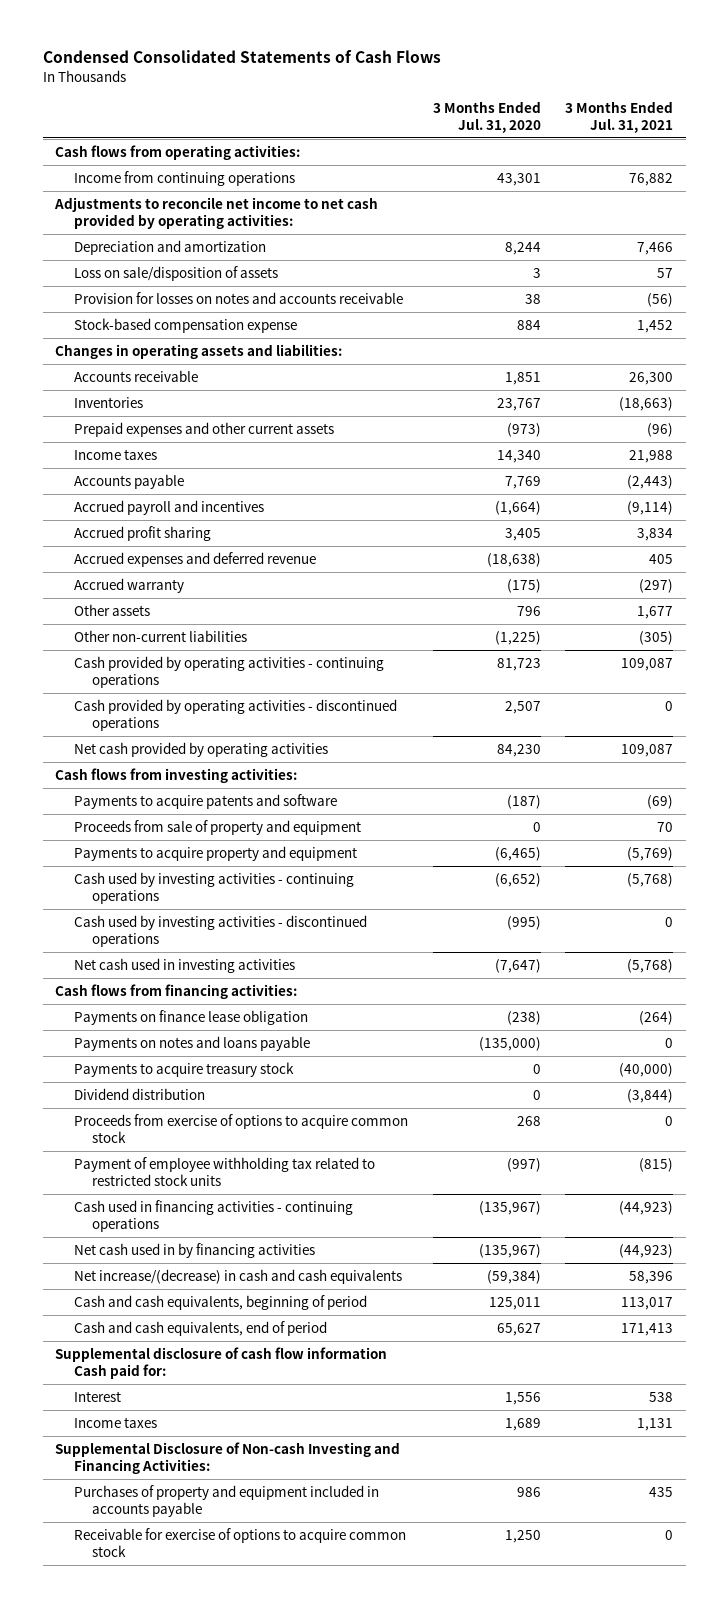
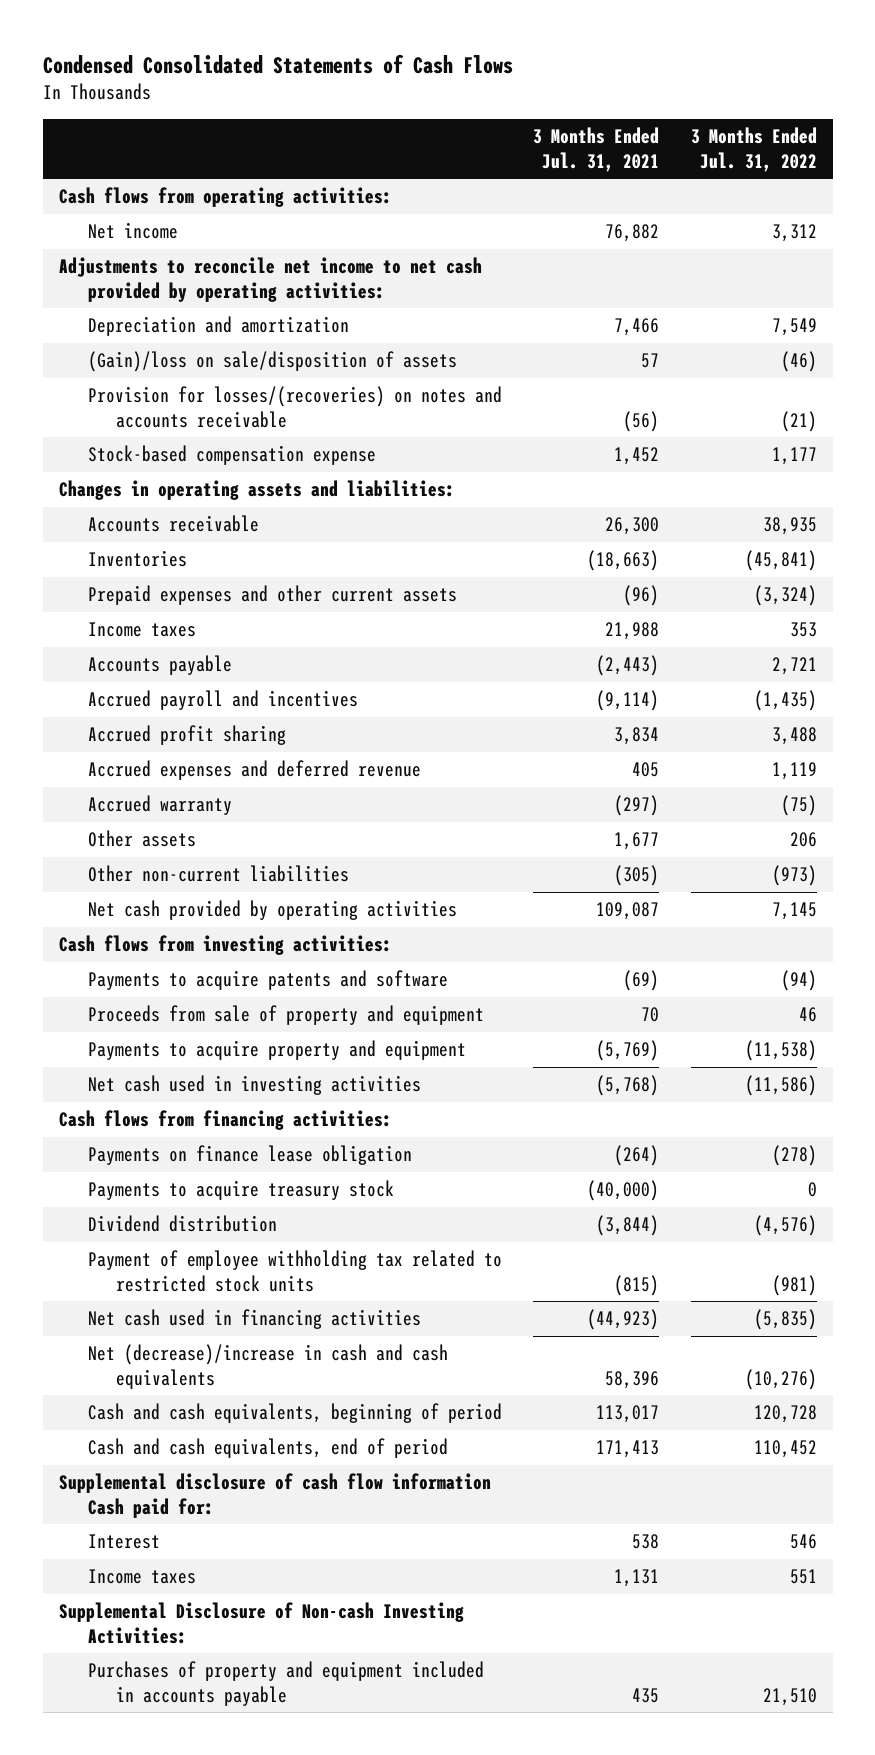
- | 3 Months Ended Jul. 31, 2020 | 3 Months Ended Jul. 31, 2021
+ | 3 Months Ended Jul. 31, 2021 | 3 Months Ended Jul. 31, 2022
- Income from continuing operations | 43,301 | 76,882
+ Net income | 76,882 | 3,312
- Loss on sale/disposition of assets | 3 | 57
- Provision for losses on notes and accounts receivable | 38 | (56)
+ (Gain)/loss on sale/disposition of assets | 57 | (46)
+ Provision for losses/(recoveries) on notes and accounts receivable | (56) | (21)
- Cash provided by operating activities - continuing operations | 81,723 | 109,087
- Cash provided by operating activities - discontinued operations | 2,507 | 0
- Cash used by investing activities - continuing operations | (6,652) | (5,768)
- Cash used by investing activities - discontinued operations | (995) | 0
- Payments on notes and loans payable | (135,000) | 0
- Proceeds from exercise of options to acquire common stock | 268 | 0
- Cash used in financing activities - continuing operations | (135,967) | (44,923)
- Net cash used in by financing activities | (135,967) | (44,923)
- Net increase/(decrease) in cash and cash equivalents | (59,384) | 58,396
+ Net cash used in financing activities | (44,923) | (5,835)
+ Net (decrease)/increase in cash and cash equivalents | 58,396 | (10,276)
- Supplemental Disclosure of Non-cash Investing and Financing Activities:
+ Supplemental Disclosure of Non-cash Investing Activities:
- Receivable for exercise of options to acquire common stock | 1,250 | 0

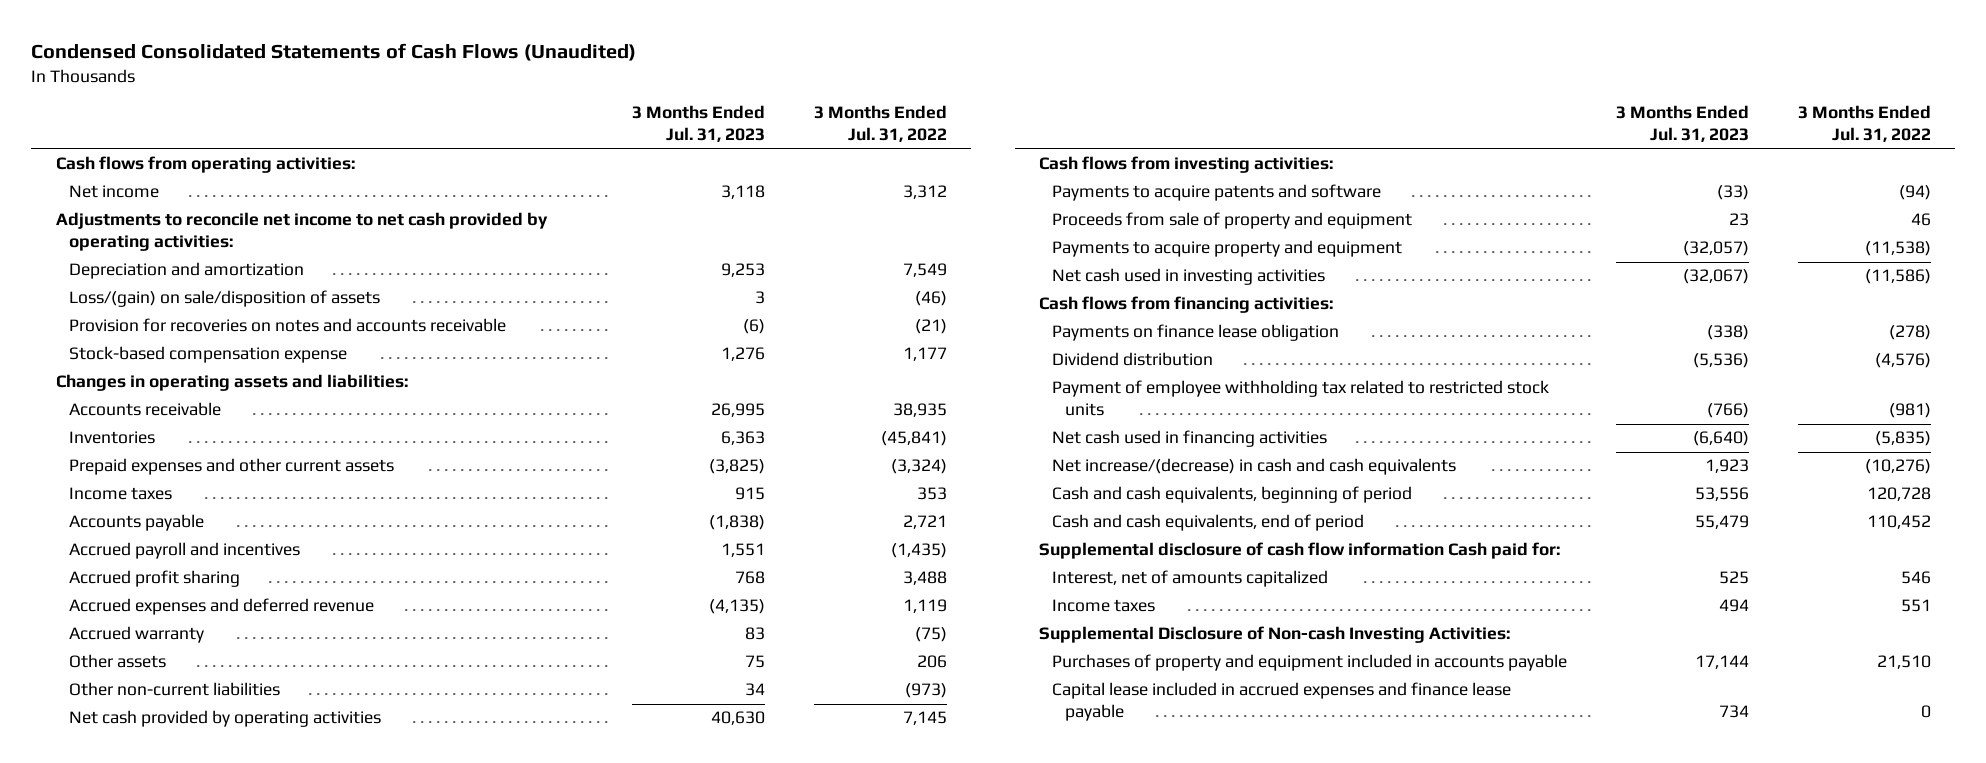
- Condensed Consolidated Statements of Cash Flows
+ Condensed Consolidated Statements of Cash Flows (Unaudited)
- | 3 Months Ended Jul. 31, 2021 | 3 Months Ended Jul. 31, 2022
+ | 3 Months Ended Jul. 31, 2023 | 3 Months Ended Jul. 31, 2022
- (Gain)/loss on sale/disposition of assets | 57 | (46)
- Provision for losses/(recoveries) on notes and accounts receivable | (56) | (21)
+ Loss/(gain) on sale/disposition of assets | 3 | (46)
+ Provision for recoveries on notes and accounts receivable | (6) | (21)
- Payments to acquire treasury stock | (40,000) | 0
- Net (decrease)/increase in cash and cash equivalents | 58,396 | (10,276)
+ Net increase/(decrease) in cash and cash equivalents | 1,923 | (10,276)
- Interest | 538 | 546
+ Interest, net of amounts capitalized | 525 | 546
+ Capital lease included in accrued expenses and finance lease payable | 734 | 0

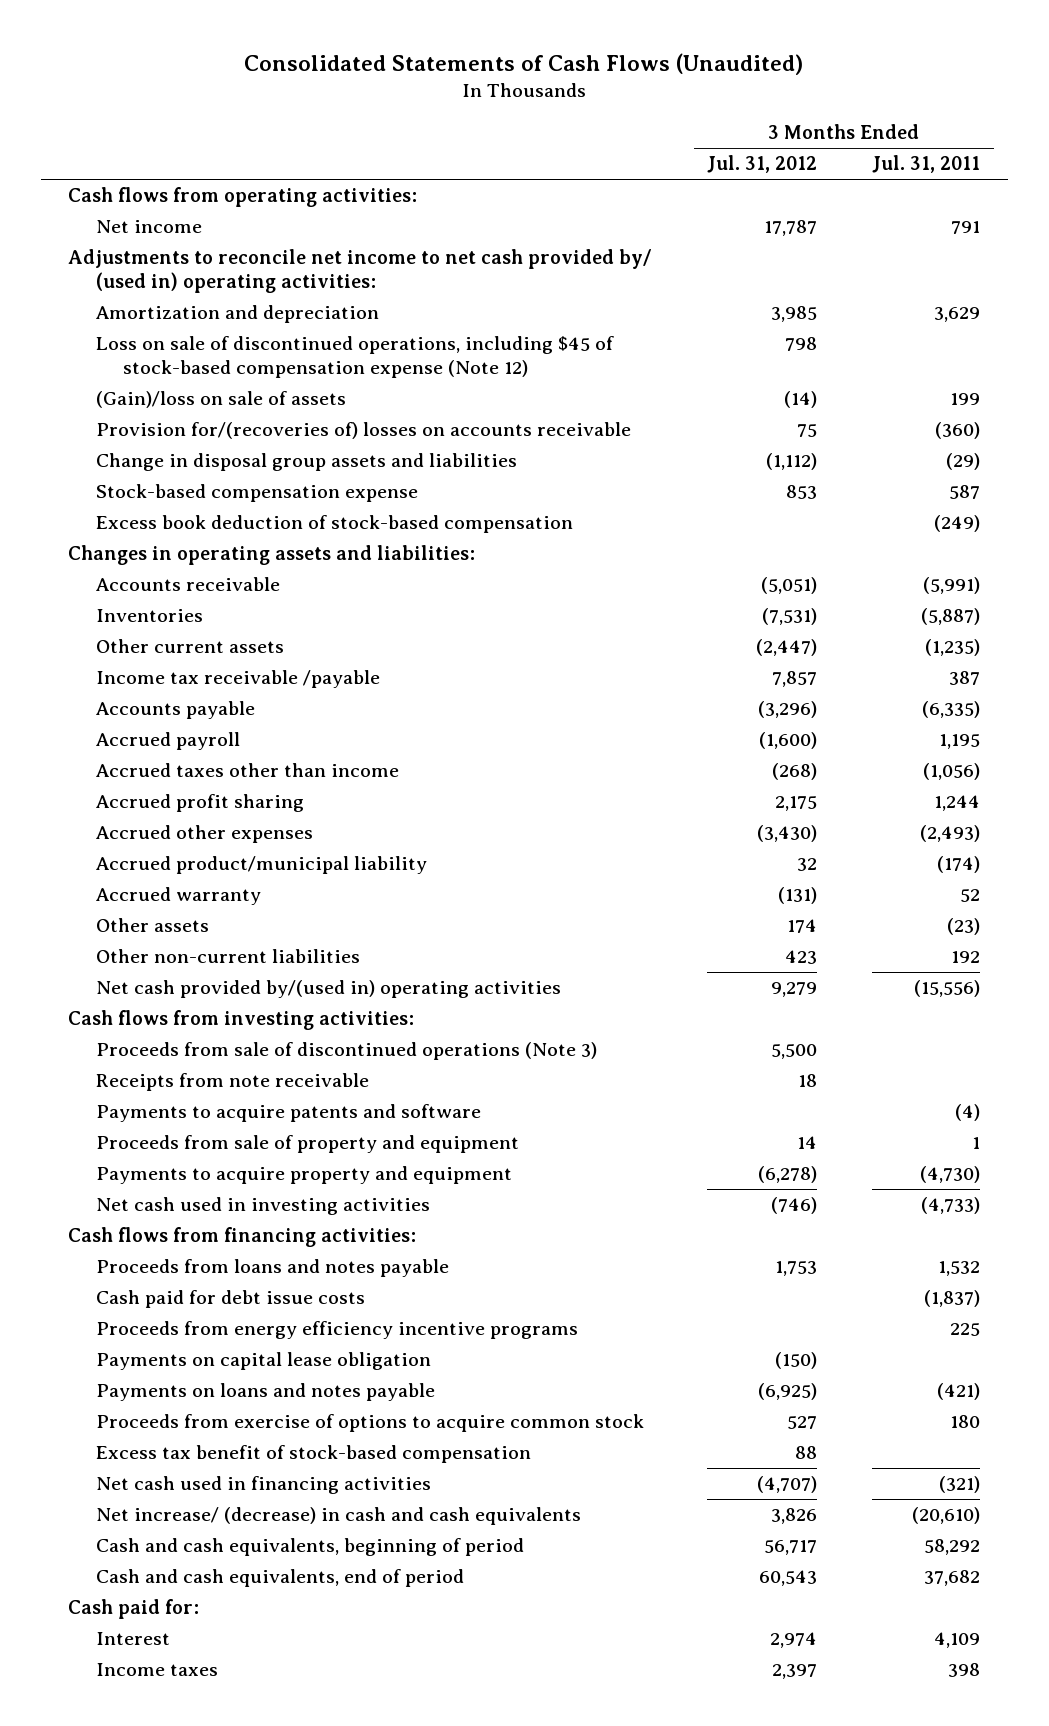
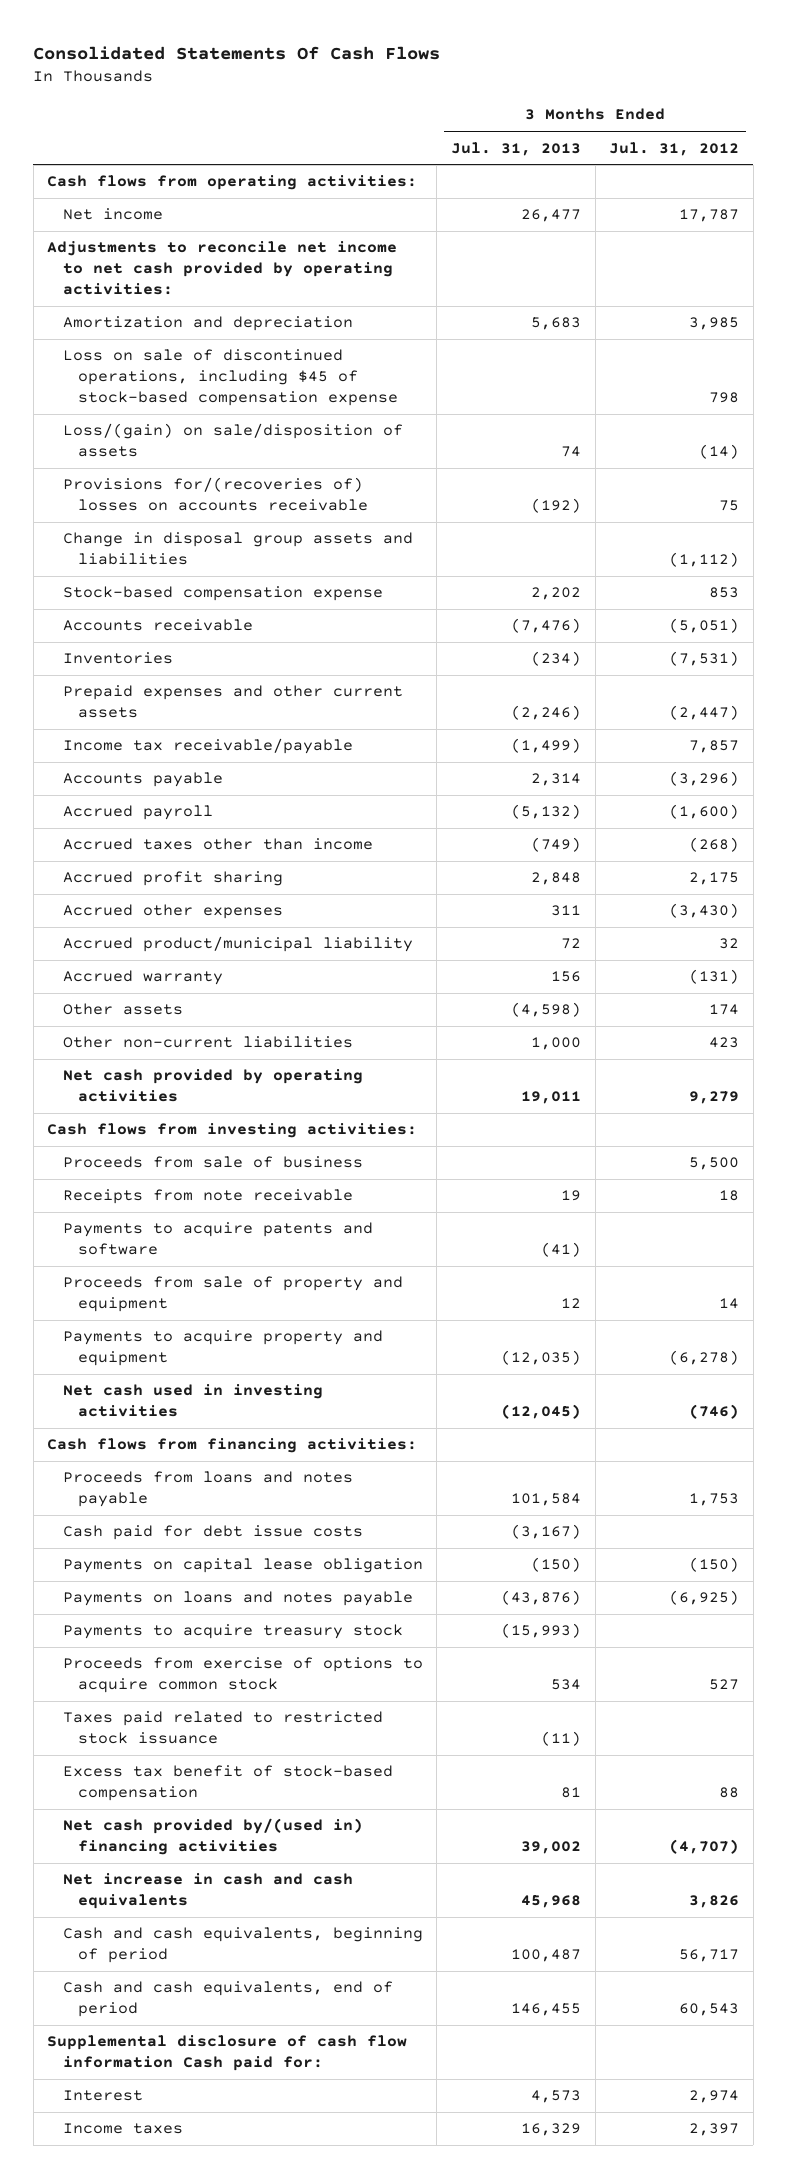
- Consolidated Statements of Cash Flows (Unaudited)
+ Consolidated Statements Of Cash Flows
- | 3 Months Ended Jul. 31, 2012 | 3 Months Ended Jul. 31, 2011
+ | 3 Months Ended Jul. 31, 2013 | 3 Months Ended Jul. 31, 2012
- Adjustments to reconcile net income to net cash provided by/ (used in) operating activities:
+ Adjustments to reconcile net income to net cash provided by operating activities:
- Loss on sale of discontinued operations, including $45 of stock-based compensation expense (Note 12) | 798 |
- (Gain)/loss on sale of assets | (14) | 199
- Provision for/(recoveries of) losses on accounts receivable | 75 | (360)
+ Loss on sale of discontinued operations, including $45 of stock-based compensation expense | | 798
+ Loss/(gain) on sale/disposition of assets | 74 | (14)
+ Provisions for/(recoveries of) losses on accounts receivable | (192) | 75
- Excess book deduction of stock-based compensation | | (249)
- Changes in operating assets and liabilities:
- Other current assets | (2,447) | (1,235)
- Income tax receivable /payable | 7,857 | 387
+ Prepaid expenses and other current assets | (2,246) | (2,447)
+ Income tax receivable/payable | (1,499) | 7,857
- Net cash provided by/(used in) operating activities | 9,279 | (15,556)
+ Net cash provided by operating activities | 19,011 | 9,279
- Proceeds from sale of discontinued operations (Note 3) | 5,500 |
+ Proceeds from sale of business | | 5,500
- Proceeds from energy efficiency incentive programs | | 225
+ Payments to acquire treasury stock | (15,993) |
+ Taxes paid related to restricted stock issuance | (11) |
- Net cash used in financing activities | (4,707) | (321)
- Net increase/ (decrease) in cash and cash equivalents | 3,826 | (20,610)
+ Net cash provided by/(used in) financing activities | 39,002 | (4,707)
+ Net increase in cash and cash equivalents | 45,968 | 3,826
- Cash paid for:
+ Supplemental disclosure of cash flow information Cash paid for:

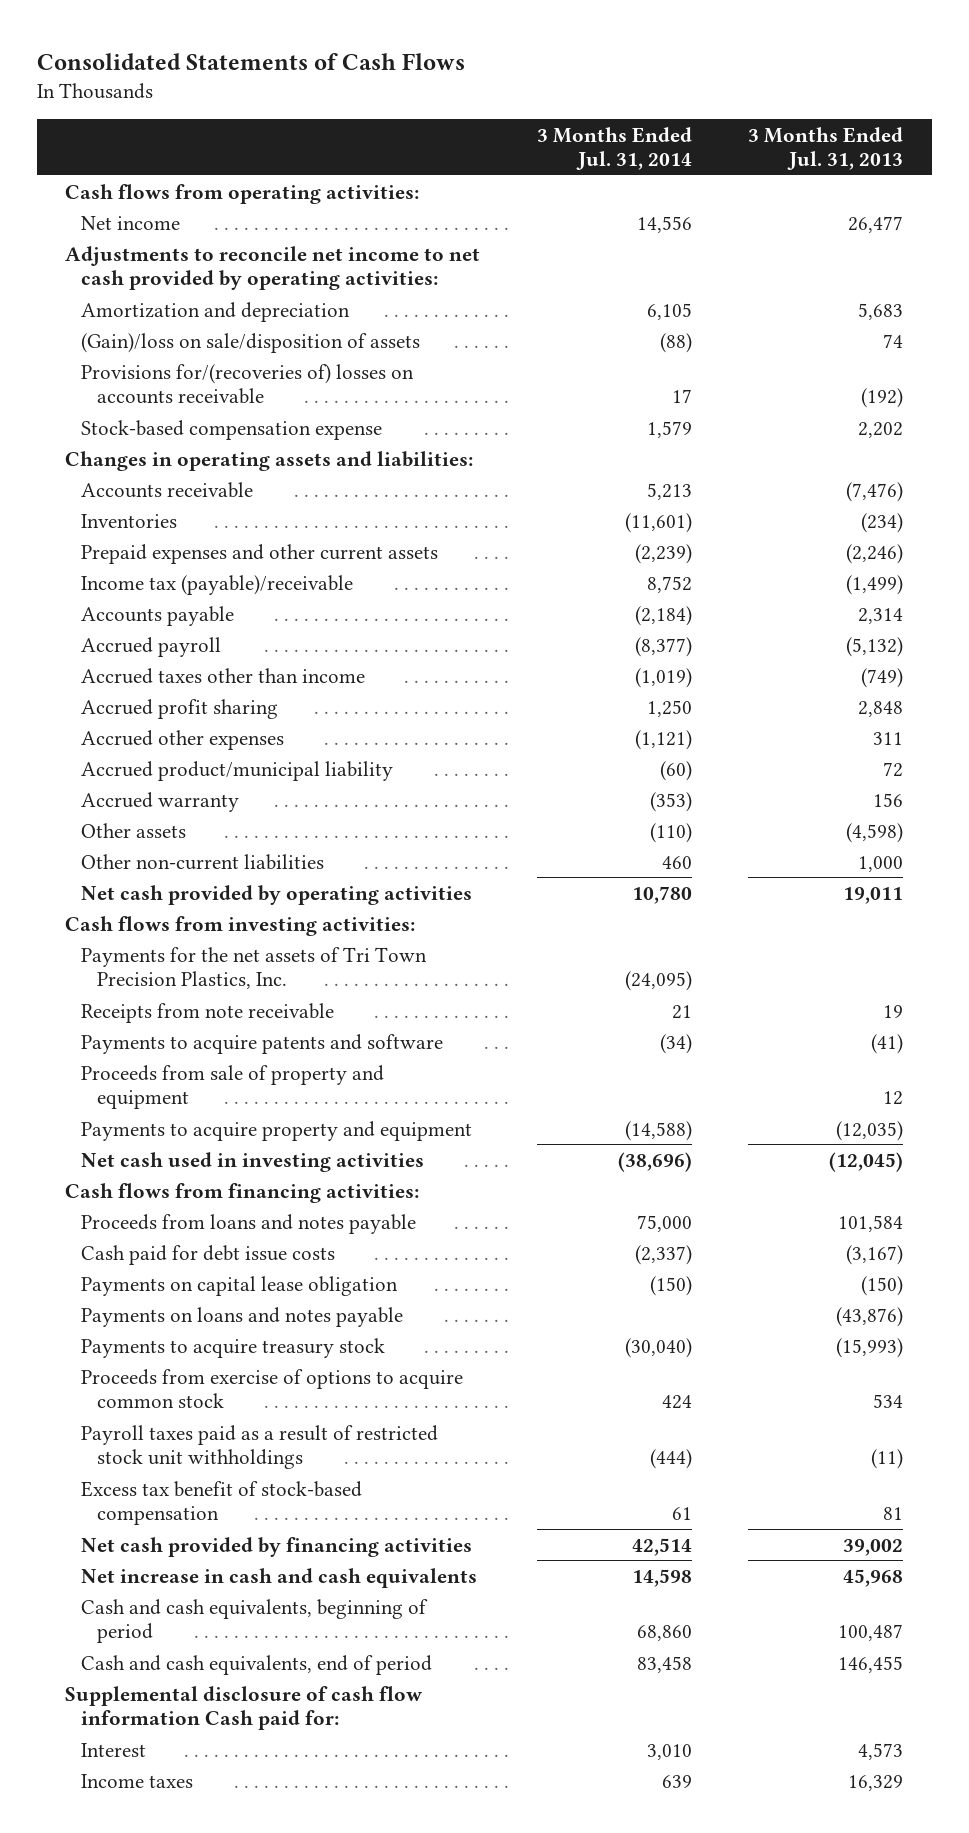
- Consolidated Statements Of Cash Flows
+ Consolidated Statements of Cash Flows
- | 3 Months Ended Jul. 31, 2013 | 3 Months Ended Jul. 31, 2012
+ | 3 Months Ended Jul. 31, 2014 | 3 Months Ended Jul. 31, 2013
- Loss on sale of discontinued operations, including $45 of stock-based compensation expense | | 798
- Loss/(gain) on sale/disposition of assets | 74 | (14)
+ (Gain)/loss on sale/disposition of assets | (88) | 74
- Change in disposal group assets and liabilities | | (1,112)
+ Changes in operating assets and liabilities:
- Income tax receivable/payable | (1,499) | 7,857
+ Income tax (payable)/receivable | 8,752 | (1,499)
- Proceeds from sale of business | | 5,500
+ Payments for the net assets of Tri Town Precision Plastics, Inc. | (24,095) |
- Taxes paid related to restricted stock issuance | (11) |
+ Payroll taxes paid as a result of restricted stock unit withholdings | (444) | (11)
- Net cash provided by/(used in) financing activities | 39,002 | (4,707)
+ Net cash provided by financing activities | 42,514 | 39,002

